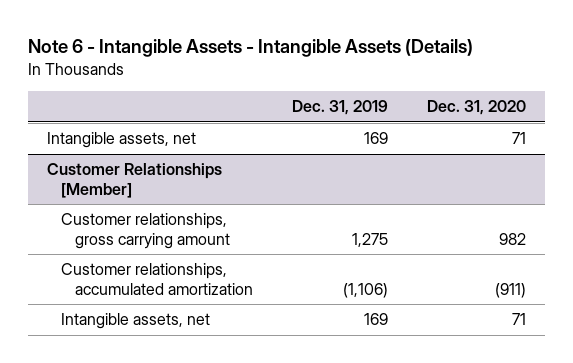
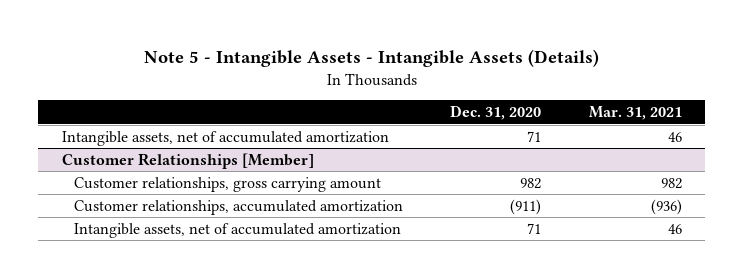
- Note 6 - Intangible Assets - Intangible Assets (Details)
+ Note 5 - Intangible Assets - Intangible Assets (Details)
- | Dec. 31, 2019 | Dec. 31, 2020
+ | Dec. 31, 2020 | Mar. 31, 2021
- Intangible assets, net | 169 | 71
+ Intangible assets, net of accumulated amortization | 71 | 46
@ Customer Relationships [Member]
- Intangible assets, net | 169 | 71
+ Intangible assets, net of accumulated amortization | 71 | 46

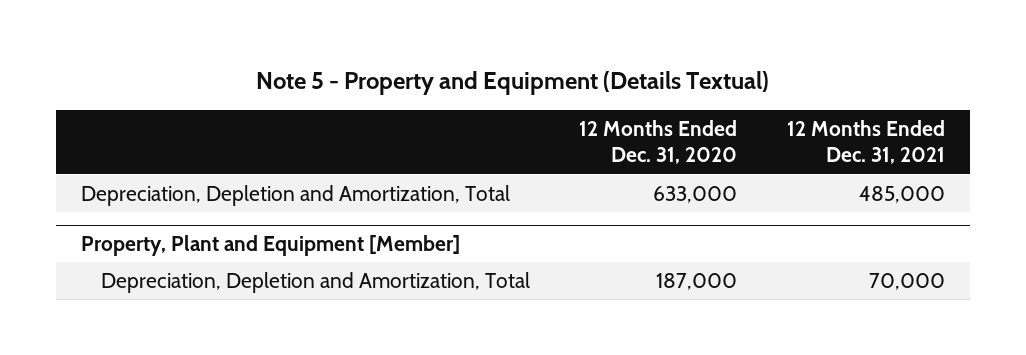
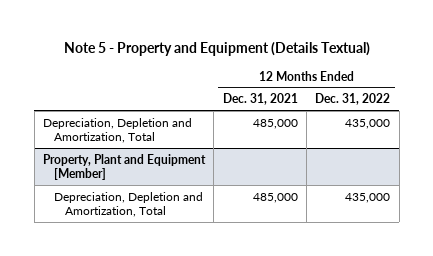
- | 12 Months Ended Dec. 31, 2020 | 12 Months Ended Dec. 31, 2021
+ | 12 Months Ended Dec. 31, 2021 | 12 Months Ended Dec. 31, 2022
@ Property, Plant and Equipment [Member]
- Depreciation, Depletion and Amortization, Total | 187,000 | 70,000
+ Depreciation, Depletion and Amortization, Total | 485,000 | 435,000

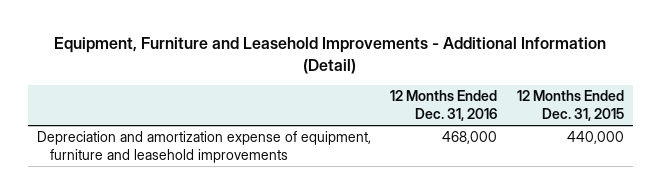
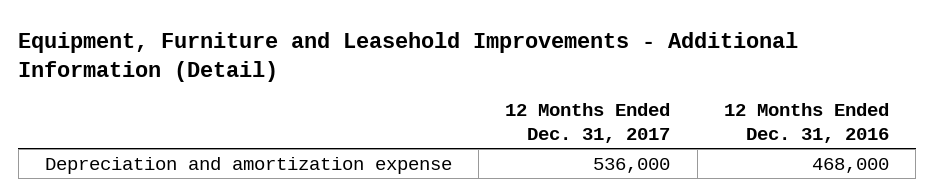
- | 12 Months Ended Dec. 31, 2016 | 12 Months Ended Dec. 31, 2015
+ | 12 Months Ended Dec. 31, 2017 | 12 Months Ended Dec. 31, 2016
- Depreciation and amortization expense of equipment, furniture and leasehold improvements | 468,000 | 440,000
+ Depreciation and amortization expense | 536,000 | 468,000

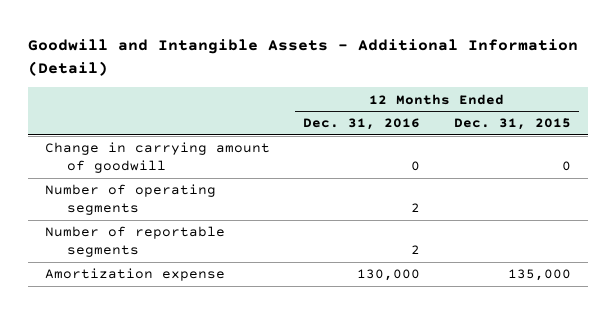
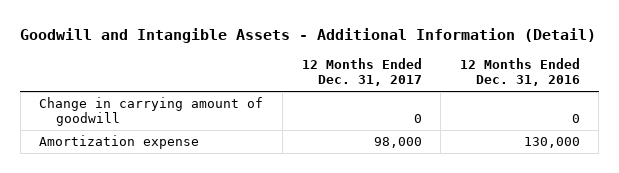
- | 12 Months Ended Dec. 31, 2016 | 12 Months Ended Dec. 31, 2015
+ | 12 Months Ended Dec. 31, 2017 | 12 Months Ended Dec. 31, 2016
- Number of operating segments | 2 |
- Number of reportable segments | 2 |

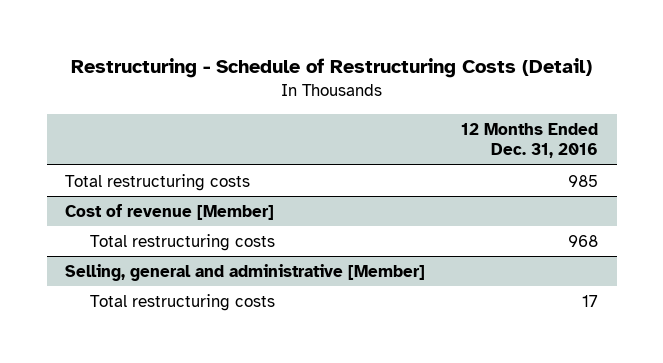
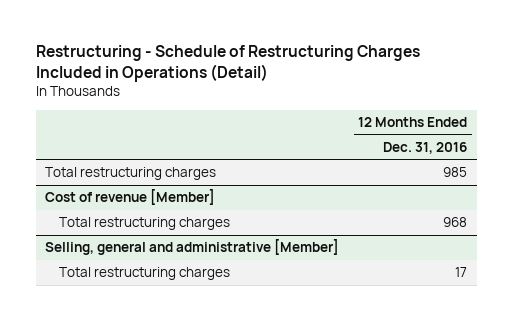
- Restructuring - Schedule of Restructuring Costs (Detail)
+ Restructuring - Schedule of Restructuring Charges Included in Operations (Detail)
- Total restructuring costs | 985
+ Total restructuring charges | 985
@ Cost of revenue [Member]
- Total restructuring costs | 968
+ Total restructuring charges | 968
@ Selling, general and administrative [Member]
- Total restructuring costs | 17
+ Total restructuring charges | 17

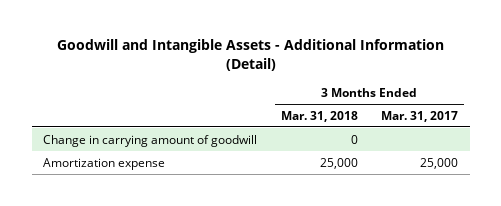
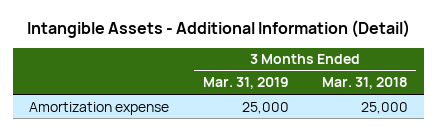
- Goodwill and Intangible Assets - Additional Information (Detail)
+ Intangible Assets - Additional Information (Detail)
- | 3 Months Ended Mar. 31, 2018 | 3 Months Ended Mar. 31, 2017
+ | 3 Months Ended Mar. 31, 2019 | 3 Months Ended Mar. 31, 2018
- Change in carrying amount of goodwill | 0 |

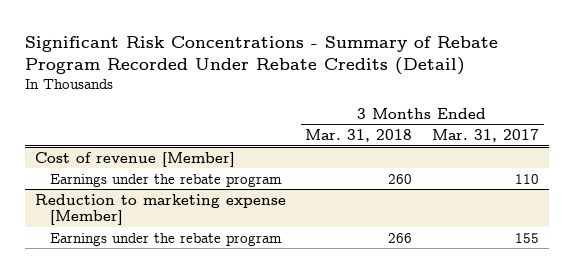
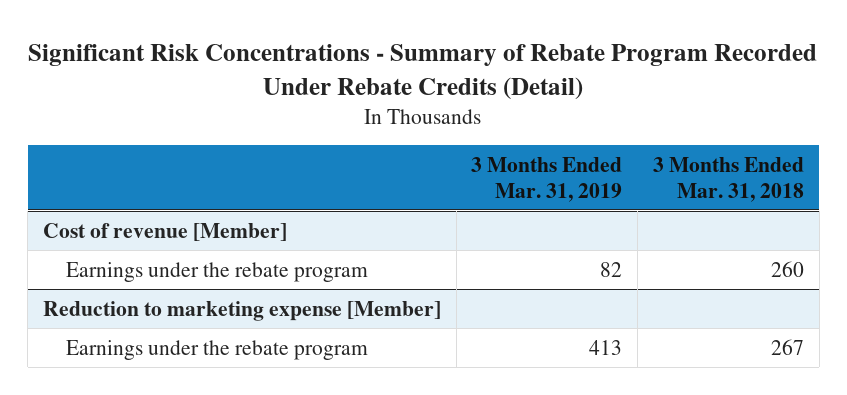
- | 3 Months Ended Mar. 31, 2018 | 3 Months Ended Mar. 31, 2017
+ | 3 Months Ended Mar. 31, 2019 | 3 Months Ended Mar. 31, 2018
@ Reduction to marketing expense [Member]
- Earnings under the rebate program | 266 | 155
+ Earnings under the rebate program | 413 | 267

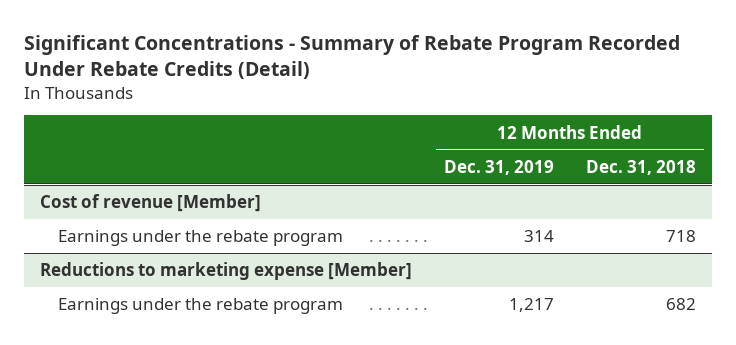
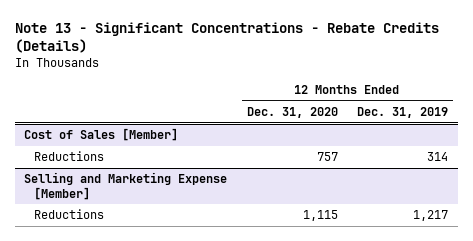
- Significant Concentrations - Summary of Rebate Program Recorded Under Rebate Credits (Detail)
+ Note 13 - Significant Concentrations - Rebate Credits (Details)
- | 12 Months Ended Dec. 31, 2019 | 12 Months Ended Dec. 31, 2018
+ | 12 Months Ended Dec. 31, 2020 | 12 Months Ended Dec. 31, 2019
- Cost of revenue [Member]
- Earnings under the rebate program | 314 | 718
- Reductions to marketing expense [Member]
- Earnings under the rebate program | 1,217 | 682
+ Cost of Sales [Member]
+ Reductions | 757 | 314
+ Selling and Marketing Expense [Member]
+ Reductions | 1,115 | 1,217

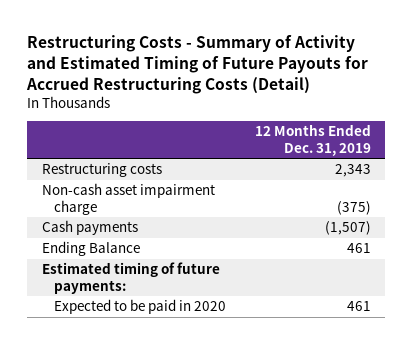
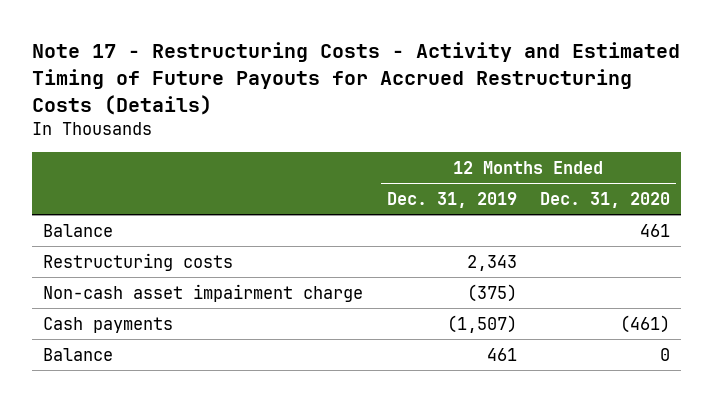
- Restructuring Costs - Summary of Activity and Estimated Timing of Future Payouts for Accrued Restructuring Costs (Detail)
+ Note 17 - Restructuring Costs - Activity and Estimated Timing of Future Payouts for Accrued Restructuring Costs (Details)
- | 12 Months Ended Dec. 31, 2019
+ | 12 Months Ended Dec. 31, 2019 | 12 Months Ended Dec. 31, 2020
+ Balance | | 461
- Ending Balance | 461
- Estimated timing of future payments:
- Expected to be paid in 2020 | 461
+ Balance | 461 | 0

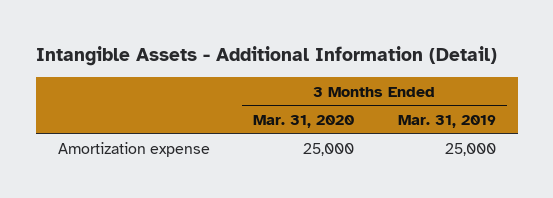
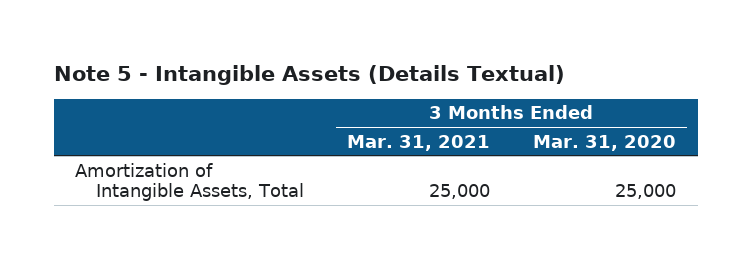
- Intangible Assets - Additional Information (Detail)
+ Note 5 - Intangible Assets (Details Textual)
- | 3 Months Ended Mar. 31, 2020 | 3 Months Ended Mar. 31, 2019
+ | 3 Months Ended Mar. 31, 2021 | 3 Months Ended Mar. 31, 2020
- Amortization expense | 25,000 | 25,000
+ Amortization of Intangible Assets, Total | 25,000 | 25,000

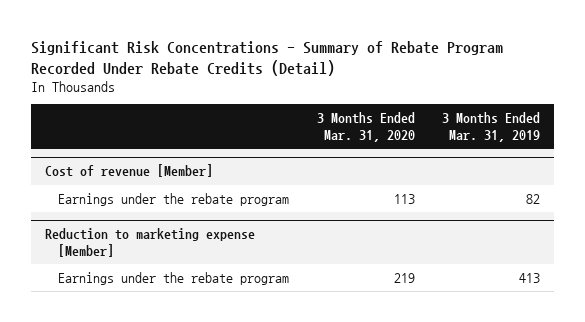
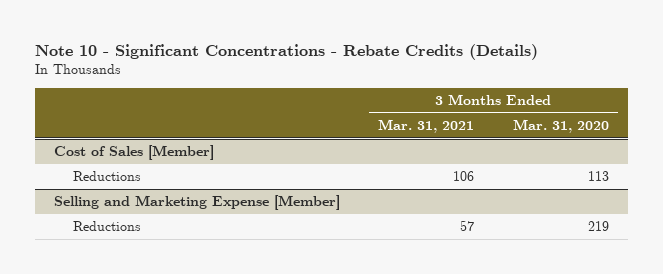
- Significant Risk Concentrations - Summary of Rebate Program Recorded Under Rebate Credits (Detail)
+ Note 10 - Significant Concentrations - Rebate Credits (Details)
- | 3 Months Ended Mar. 31, 2020 | 3 Months Ended Mar. 31, 2019
+ | 3 Months Ended Mar. 31, 2021 | 3 Months Ended Mar. 31, 2020
- Cost of revenue [Member]
- Earnings under the rebate program | 113 | 82
- Reduction to marketing expense [Member]
- Earnings under the rebate program | 219 | 413
+ Cost of Sales [Member]
+ Reductions | 106 | 113
+ Selling and Marketing Expense [Member]
+ Reductions | 57 | 219

